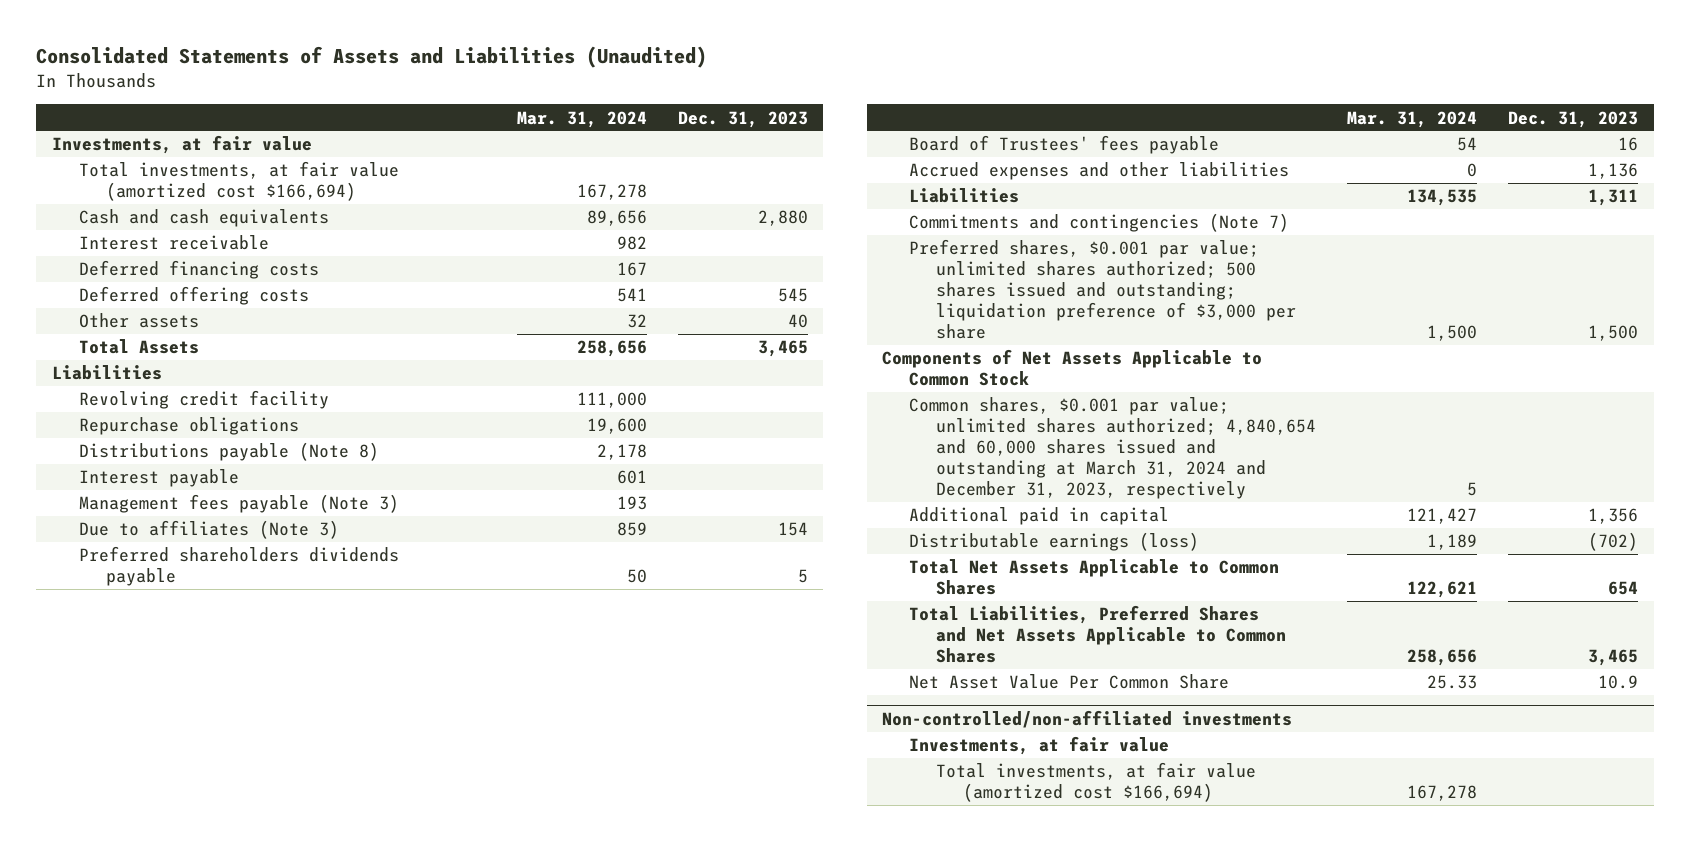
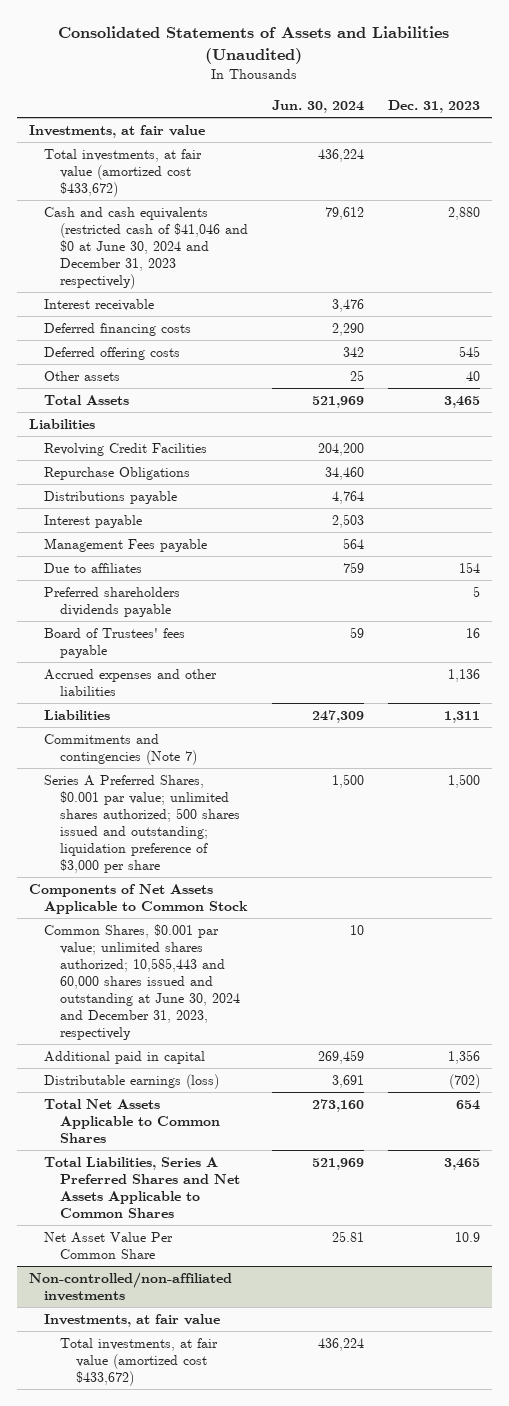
- | Mar. 31, 2024 | Dec. 31, 2023
+ | Jun. 30, 2024 | Dec. 31, 2023
- Total investments, at fair value (amortized cost $166,694) | 167,278 |
- Cash and cash equivalents | 89,656 | 2,880
+ Total investments, at fair value (amortized cost $433,672) | 436,224 |
+ Cash and cash equivalents (restricted cash of $41,046 and $0 at June 30, 2024 and December 31, 2023 respectively) | 79,612 | 2,880
- Revolving credit facility | 111,000 |
- Repurchase obligations | 19,600 |
- Distributions payable (Note 8) | 2,178 |
+ Revolving Credit Facilities | 204,200 |
+ Repurchase Obligations | 34,460 |
+ Distributions payable | 4,764 |
- Management fees payable (Note 3) | 193 |
- Due to affiliates (Note 3) | 859 | 154
+ Management Fees payable | 564 |
+ Due to affiliates | 759 | 154
- Preferred shares, $0.001 par value; unlimited shares authorized; 500 shares issued and outstanding; liquidation preference of $3,000 per share | 1,500 | 1,500
+ Series A Preferred Shares, $0.001 par value; unlimited shares authorized; 500 shares issued and outstanding; liquidation preference of $3,000 per share | 1,500 | 1,500
- Common shares, $0.001 par value; unlimited shares authorized; 4,840,654 and 60,000 shares issued and outstanding at March 31, 2024 and December 31, 2023, respectively | 5 |
+ Common Shares, $0.001 par value; unlimited shares authorized; 10,585,443 and 60,000 shares issued and outstanding at June 30, 2024 and December 31, 2023, respectively | 10 |
- Total Liabilities, Preferred Shares and Net Assets Applicable to Common Shares | 258,656 | 3,465
+ Total Liabilities, Series A Preferred Shares and Net Assets Applicable to Common Shares | 521,969 | 3,465
@ Non-controlled/non-affiliated investments
- Total investments, at fair value (amortized cost $166,694) | 167,278 |
+ Total investments, at fair value (amortized cost $433,672) | 436,224 |

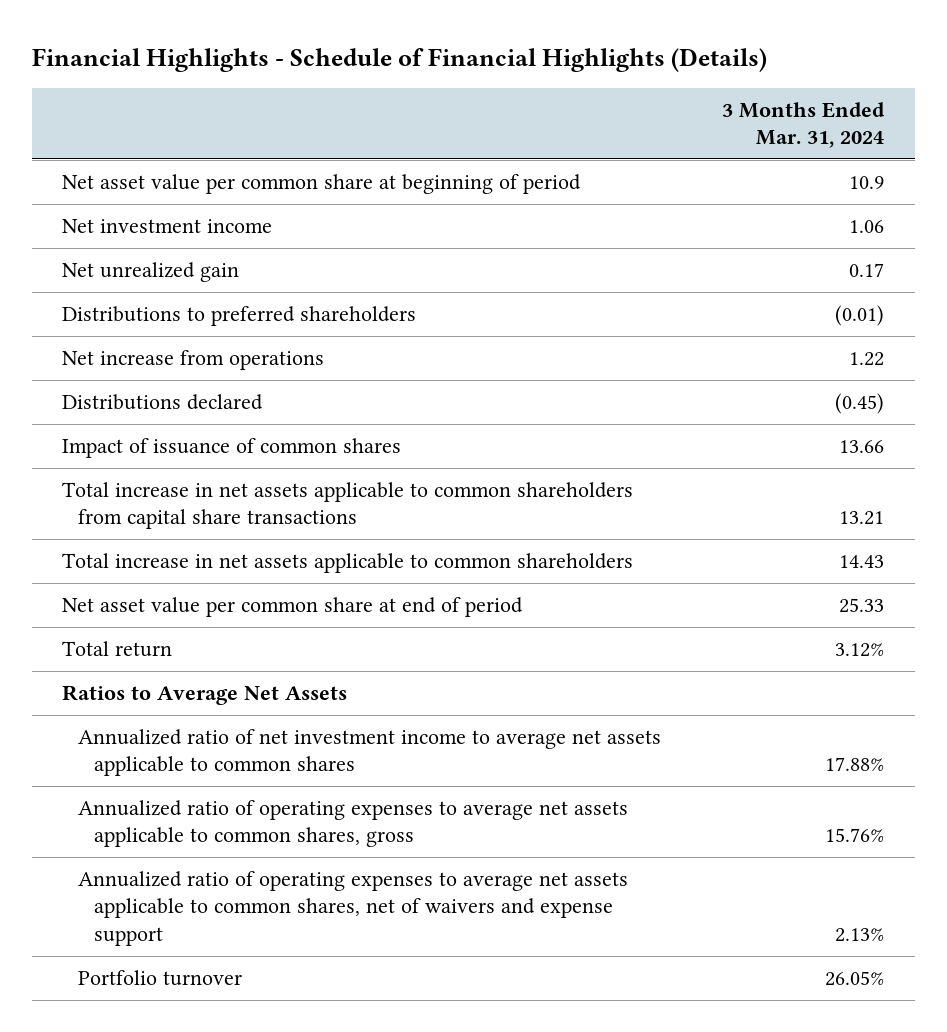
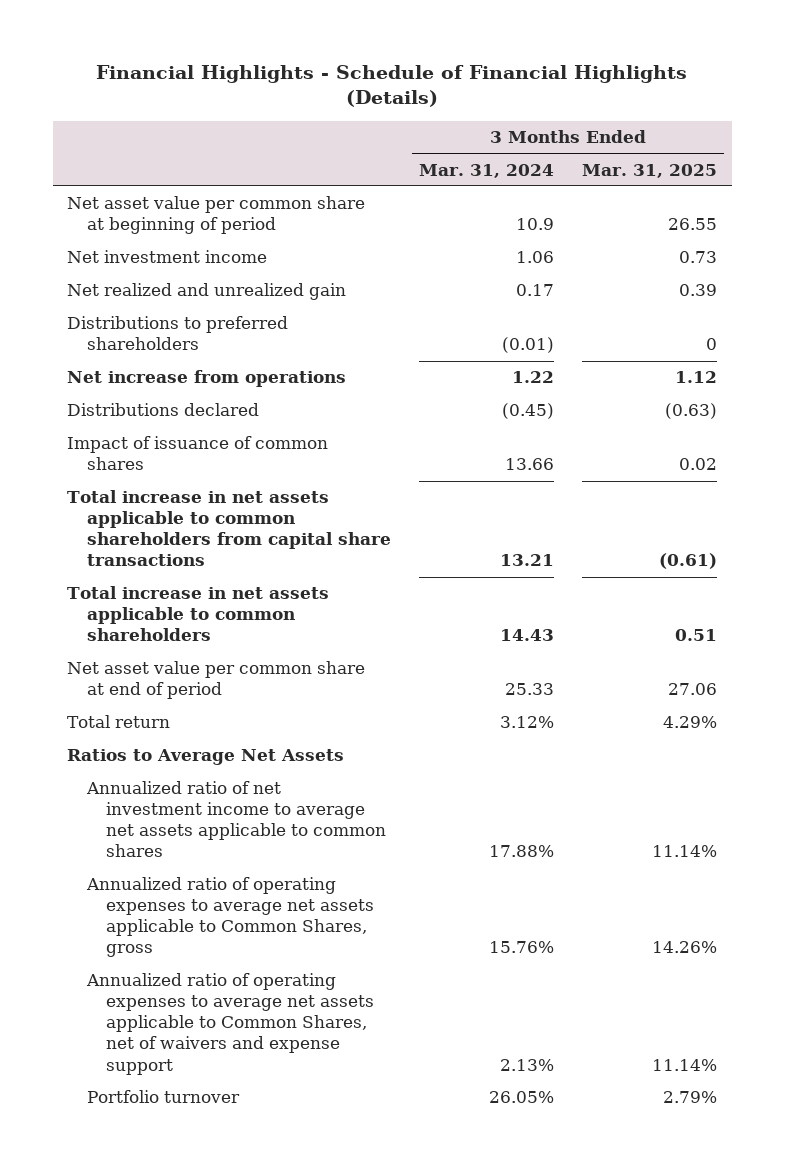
- | 3 Months Ended Mar. 31, 2024
+ | 3 Months Ended Mar. 31, 2024 | 3 Months Ended Mar. 31, 2025
- Net unrealized gain | 0.17
+ Net realized and unrealized gain | 0.17 | 0.39
- Annualized ratio of operating expenses to average net assets applicable to common shares, gross | 15.76%
- Annualized ratio of operating expenses to average net assets applicable to common shares, net of waivers and expense support | 2.13%
+ Annualized ratio of operating expenses to average net assets applicable to Common Shares, gross | 15.76% | 14.26%
+ Annualized ratio of operating expenses to average net assets applicable to Common Shares, net of waivers and expense support | 2.13% | 11.14%

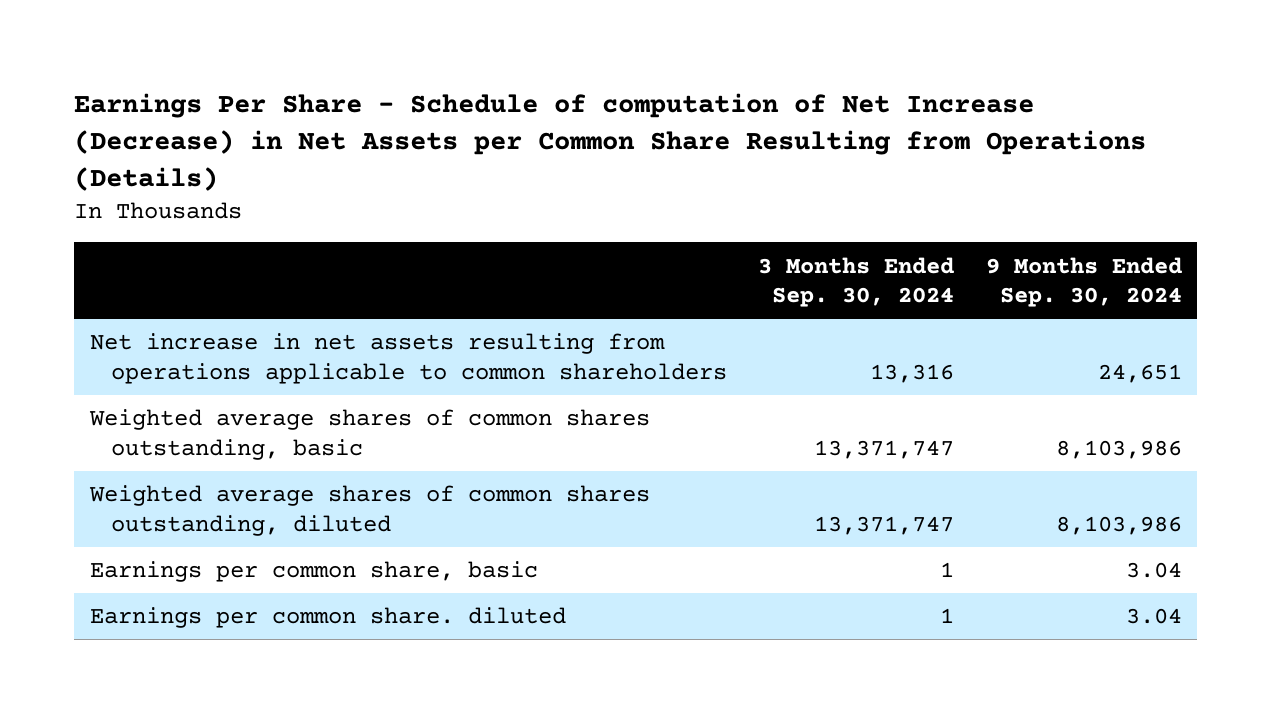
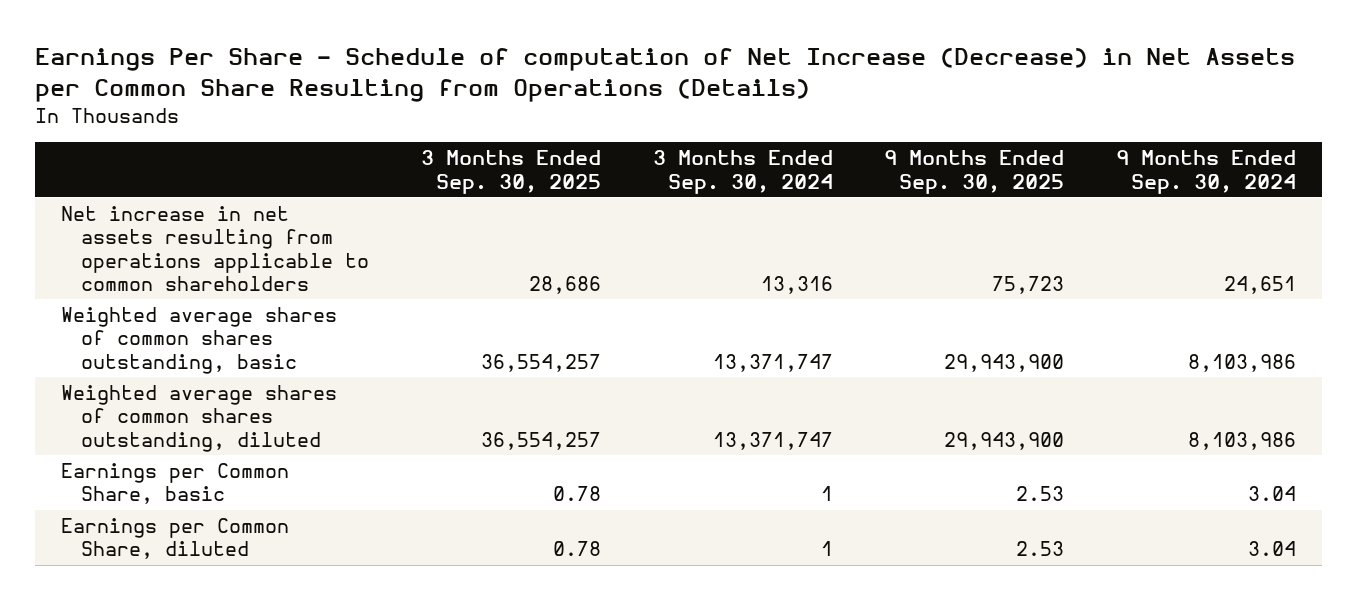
- | 3 Months Ended Sep. 30, 2024 | 9 Months Ended Sep. 30, 2024
+ | 3 Months Ended Sep. 30, 2025 | 3 Months Ended Sep. 30, 2024 | 9 Months Ended Sep. 30, 2025 | 9 Months Ended Sep. 30, 2024
- Earnings per common share, basic | 1 | 3.04
- Earnings per common share. diluted | 1 | 3.04
+ Earnings per Common Share, basic | 0.78 | 1 | 2.53 | 3.04
+ Earnings per Common Share, diluted | 0.78 | 1 | 2.53 | 3.04

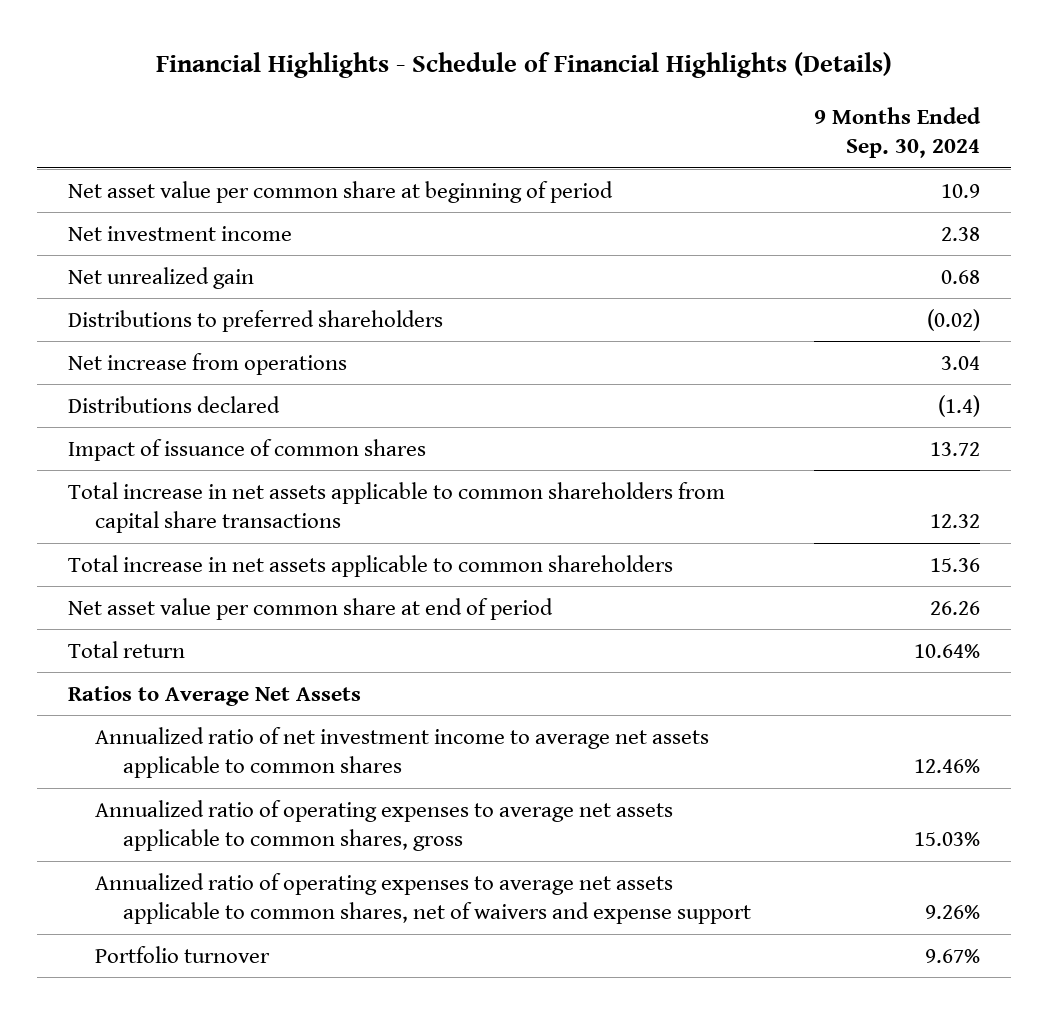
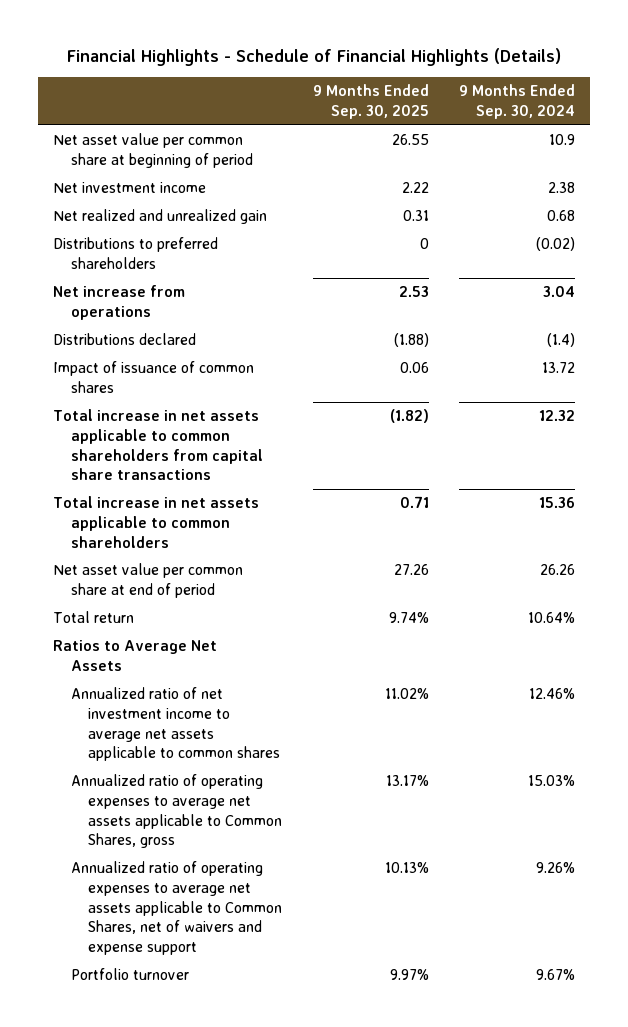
- | 9 Months Ended Sep. 30, 2024
+ | 9 Months Ended Sep. 30, 2025 | 9 Months Ended Sep. 30, 2024
- Net unrealized gain | 0.68
+ Net realized and unrealized gain | 0.31 | 0.68
- Annualized ratio of operating expenses to average net assets applicable to common shares, gross | 15.03%
- Annualized ratio of operating expenses to average net assets applicable to common shares, net of waivers and expense support | 9.26%
+ Annualized ratio of operating expenses to average net assets applicable to Common Shares, gross | 13.17% | 15.03%
+ Annualized ratio of operating expenses to average net assets applicable to Common Shares, net of waivers and expense support | 10.13% | 9.26%

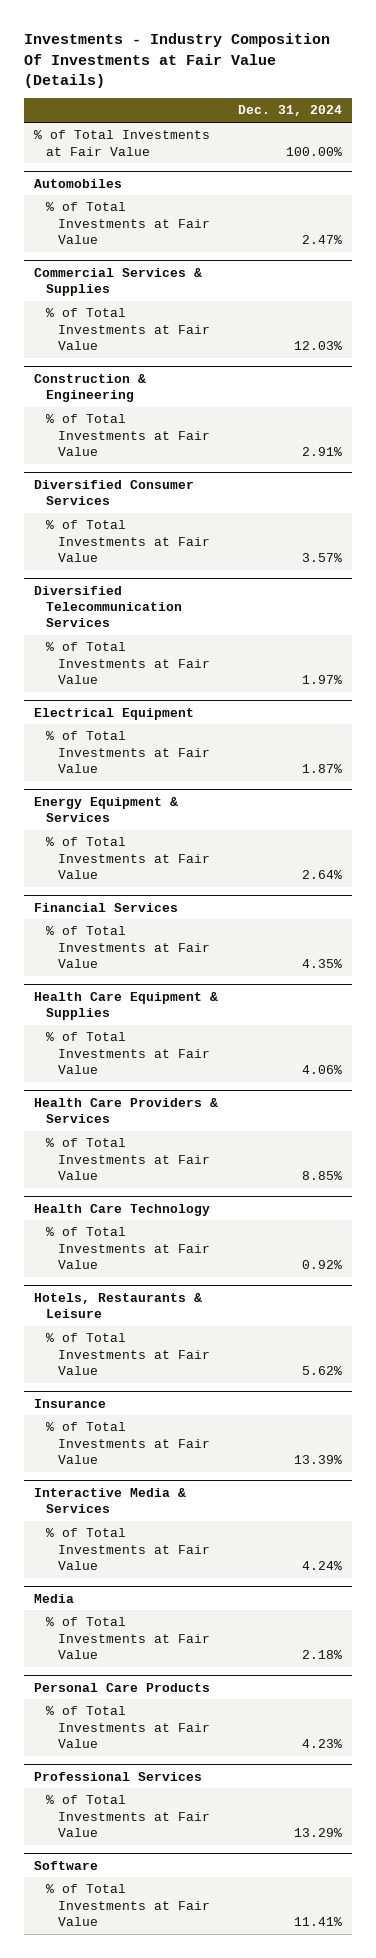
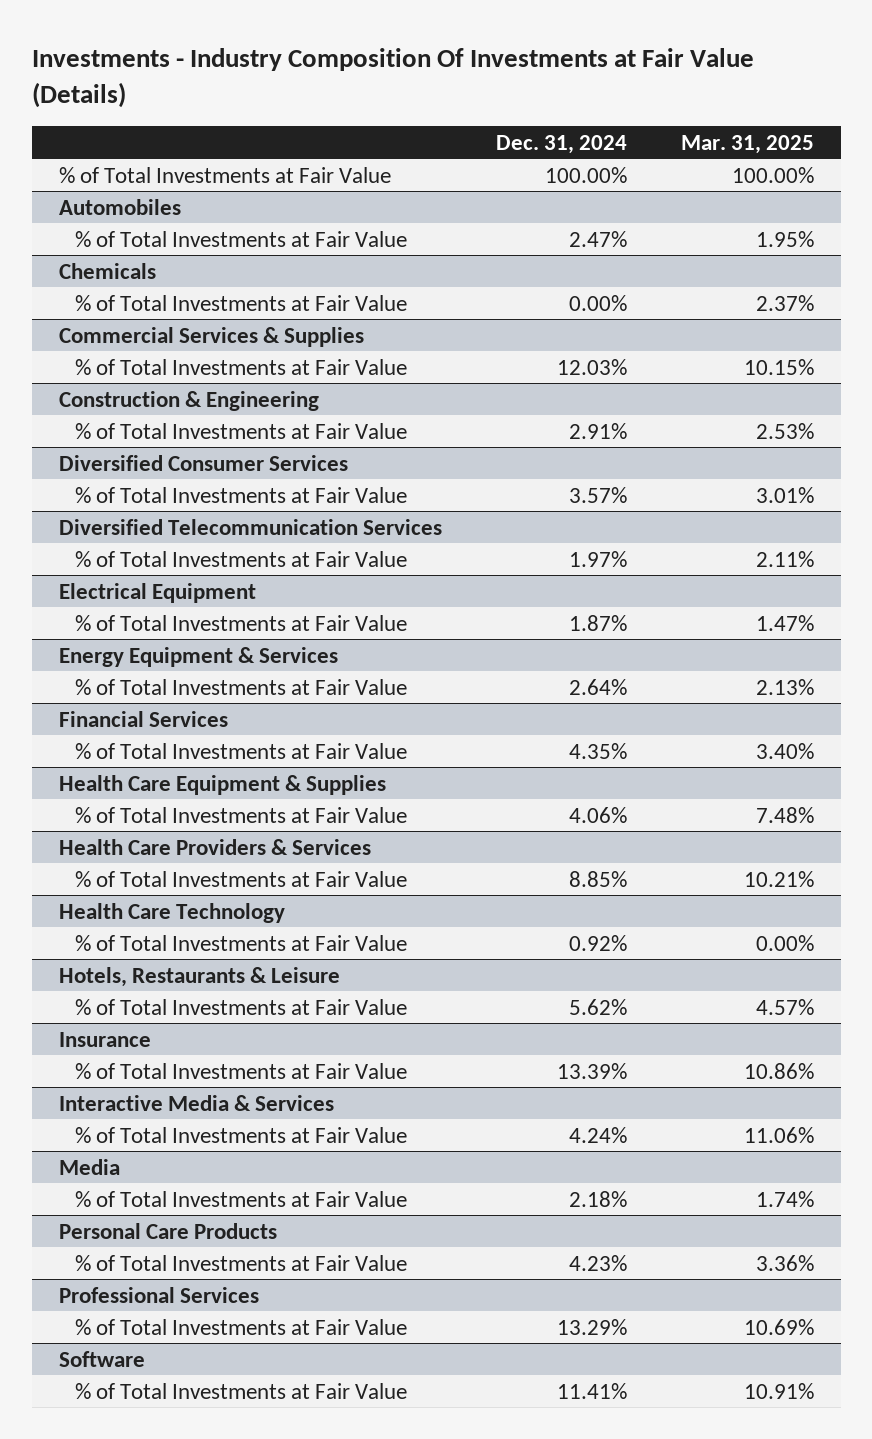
- | Dec. 31, 2024
+ | Dec. 31, 2024 | Mar. 31, 2025
+ Chemicals
+ % of Total Investments at Fair Value | 0.00% | 2.37%

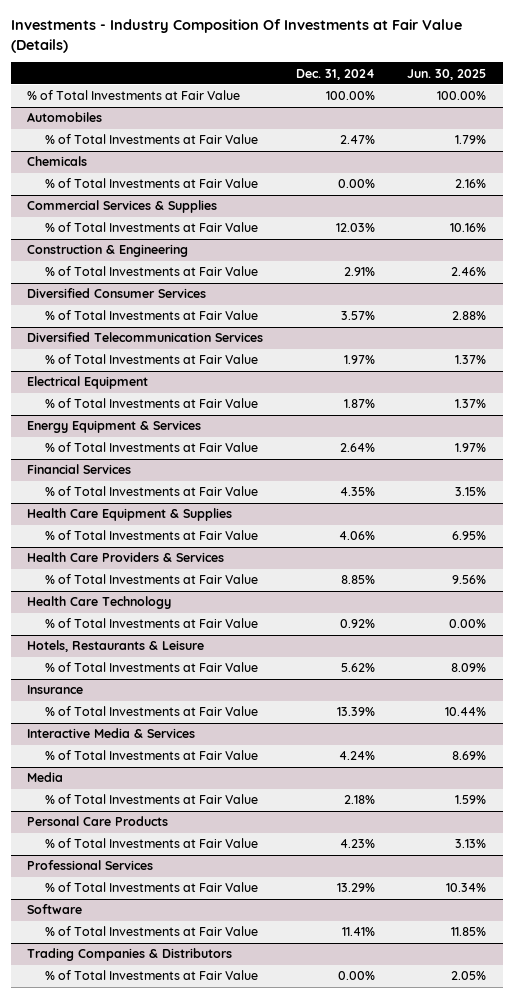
- | Dec. 31, 2024 | Mar. 31, 2025
+ | Dec. 31, 2024 | Jun. 30, 2025
+ Trading Companies & Distributors
+ % of Total Investments at Fair Value | 0.00% | 2.05%

